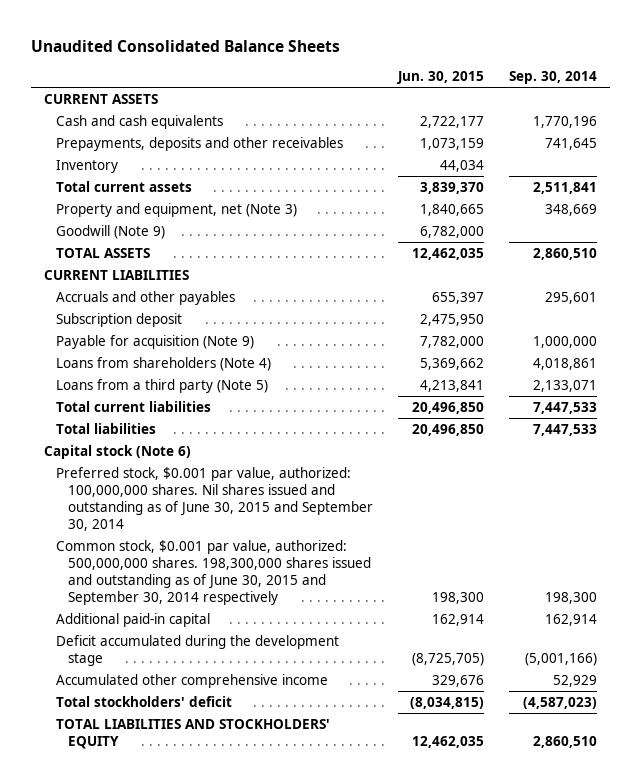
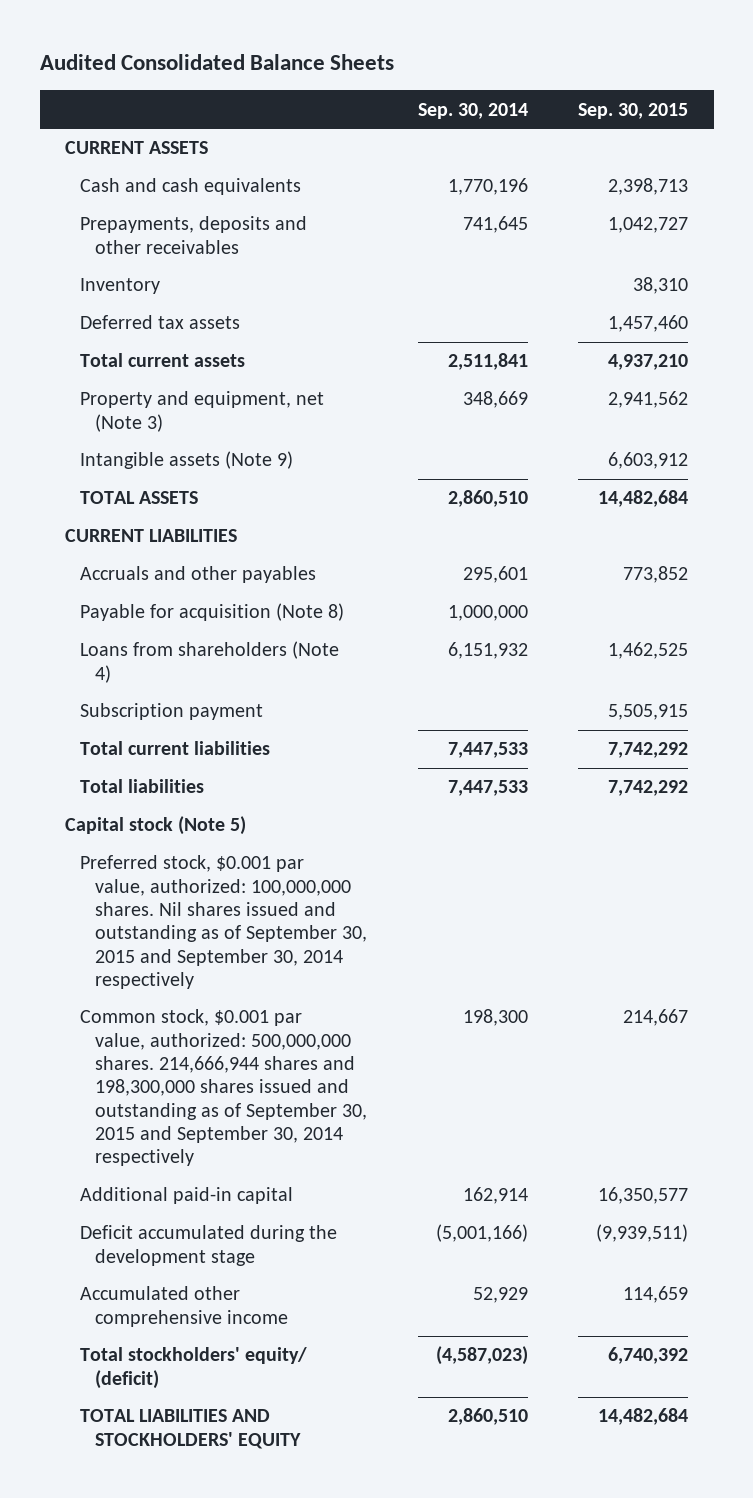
- Unaudited Consolidated Balance Sheets
+ Audited Consolidated Balance Sheets
- | Jun. 30, 2015 | Sep. 30, 2014
+ | Sep. 30, 2014 | Sep. 30, 2015
+ Deferred tax assets | | 1,457,460
- Goodwill (Note 9) | 6,782,000 |
+ Intangible assets (Note 9) | | 6,603,912
- Subscription deposit | 2,475,950 |
- Payable for acquisition (Note 9) | 7,782,000 | 1,000,000
- Loans from shareholders (Note 4) | 5,369,662 | 4,018,861
- Loans from a third party (Note 5) | 4,213,841 | 2,133,071
+ Payable for acquisition (Note 8) | 1,000,000 |
+ Loans from shareholders (Note 4) | 6,151,932 | 1,462,525
+ Subscription payment | | 5,505,915
- Capital stock (Note 6)
- Preferred stock, $0.001 par value, authorized: 100,000,000 shares. Nil shares issued and outstanding as of June 30, 2015 and September 30, 2014
- Common stock, $0.001 par value, authorized: 500,000,000 shares. 198,300,000 shares issued and outstanding as of June 30, 2015 and September 30, 2014 respectively | 198,300 | 198,300
+ Capital stock (Note 5)
+ Preferred stock, $0.001 par value, authorized: 100,000,000 shares. Nil shares issued and outstanding as of September 30, 2015 and September 30, 2014 respectively
+ Common stock, $0.001 par value, authorized: 500,000,000 shares. 214,666,944 shares and 198,300,000 shares issued and outstanding as of September 30, 2015 and September 30, 2014 respectively | 198,300 | 214,667
- Total stockholders' deficit | (8,034,815) | (4,587,023)
+ Total stockholders' equity/ (deficit) | (4,587,023) | 6,740,392

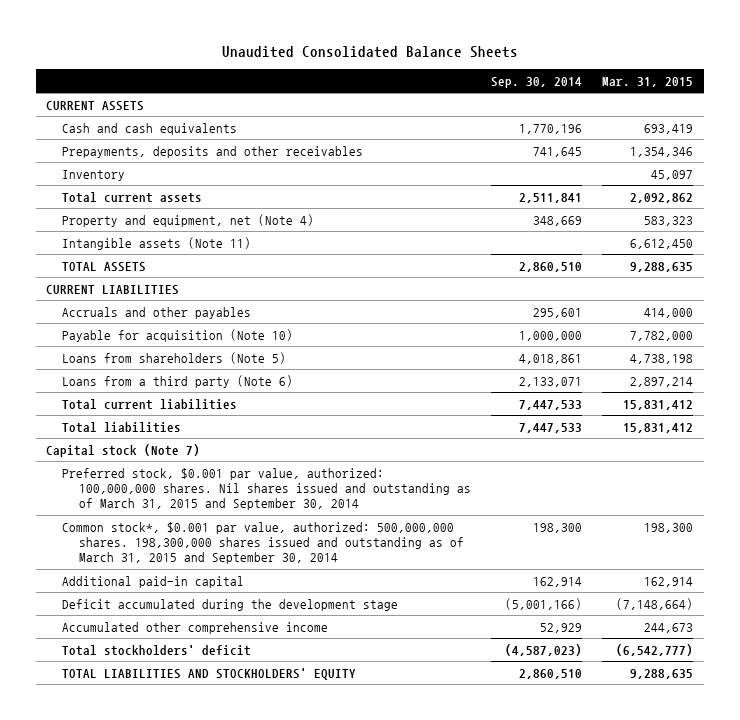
- Audited Consolidated Balance Sheets
+ Unaudited Consolidated Balance Sheets
- | Sep. 30, 2014 | Sep. 30, 2015
+ | Sep. 30, 2014 | Mar. 31, 2015
- Deferred tax assets | | 1,457,460
- Property and equipment, net (Note 3) | 348,669 | 2,941,562
- Intangible assets (Note 9) | | 6,603,912
+ Property and equipment, net (Note 4) | 348,669 | 583,323
+ Intangible assets (Note 11) | | 6,612,450
- Payable for acquisition (Note 8) | 1,000,000 |
- Loans from shareholders (Note 4) | 6,151,932 | 1,462,525
- Subscription payment | | 5,505,915
+ Payable for acquisition (Note 10) | 1,000,000 | 7,782,000
+ Loans from shareholders (Note 5) | 4,018,861 | 4,738,198
+ Loans from a third party (Note 6) | 2,133,071 | 2,897,214
- Capital stock (Note 5)
- Preferred stock, $0.001 par value, authorized: 100,000,000 shares. Nil shares issued and outstanding as of September 30, 2015 and September 30, 2014 respectively
- Common stock, $0.001 par value, authorized: 500,000,000 shares. 214,666,944 shares and 198,300,000 shares issued and outstanding as of September 30, 2015 and September 30, 2014 respectively | 198,300 | 214,667
+ Capital stock (Note 7)
+ Preferred stock, $0.001 par value, authorized: 100,000,000 shares. Nil shares issued and outstanding as of March 31, 2015 and September 30, 2014
+ Common stock*, $0.001 par value, authorized: 500,000,000 shares. 198,300,000 shares issued and outstanding as of March 31, 2015 and September 30, 2014 | 198,300 | 198,300
- Total stockholders' equity/ (deficit) | (4,587,023) | 6,740,392
+ Total stockholders' deficit | (4,587,023) | (6,542,777)

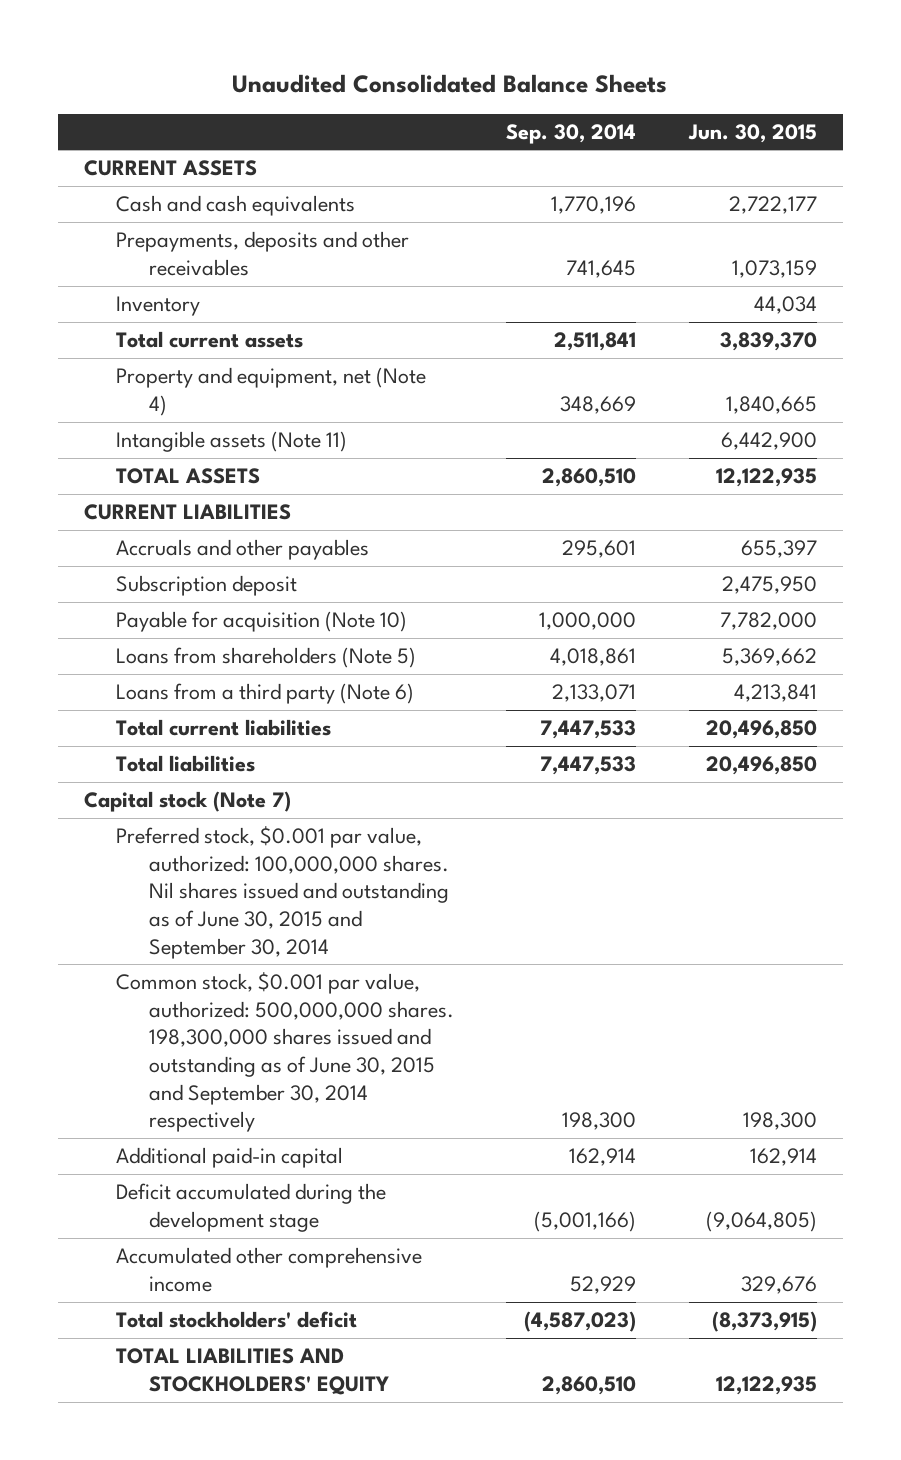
- | Sep. 30, 2014 | Mar. 31, 2015
+ | Sep. 30, 2014 | Jun. 30, 2015
+ Subscription deposit | | 2,475,950
- Preferred stock, $0.001 par value, authorized: 100,000,000 shares. Nil shares issued and outstanding as of March 31, 2015 and September 30, 2014
- Common stock*, $0.001 par value, authorized: 500,000,000 shares. 198,300,000 shares issued and outstanding as of March 31, 2015 and September 30, 2014 | 198,300 | 198,300
+ Preferred stock, $0.001 par value, authorized: 100,000,000 shares. Nil shares issued and outstanding as of June 30, 2015 and September 30, 2014
+ Common stock, $0.001 par value, authorized: 500,000,000 shares. 198,300,000 shares issued and outstanding as of June 30, 2015 and September 30, 2014 respectively | 198,300 | 198,300

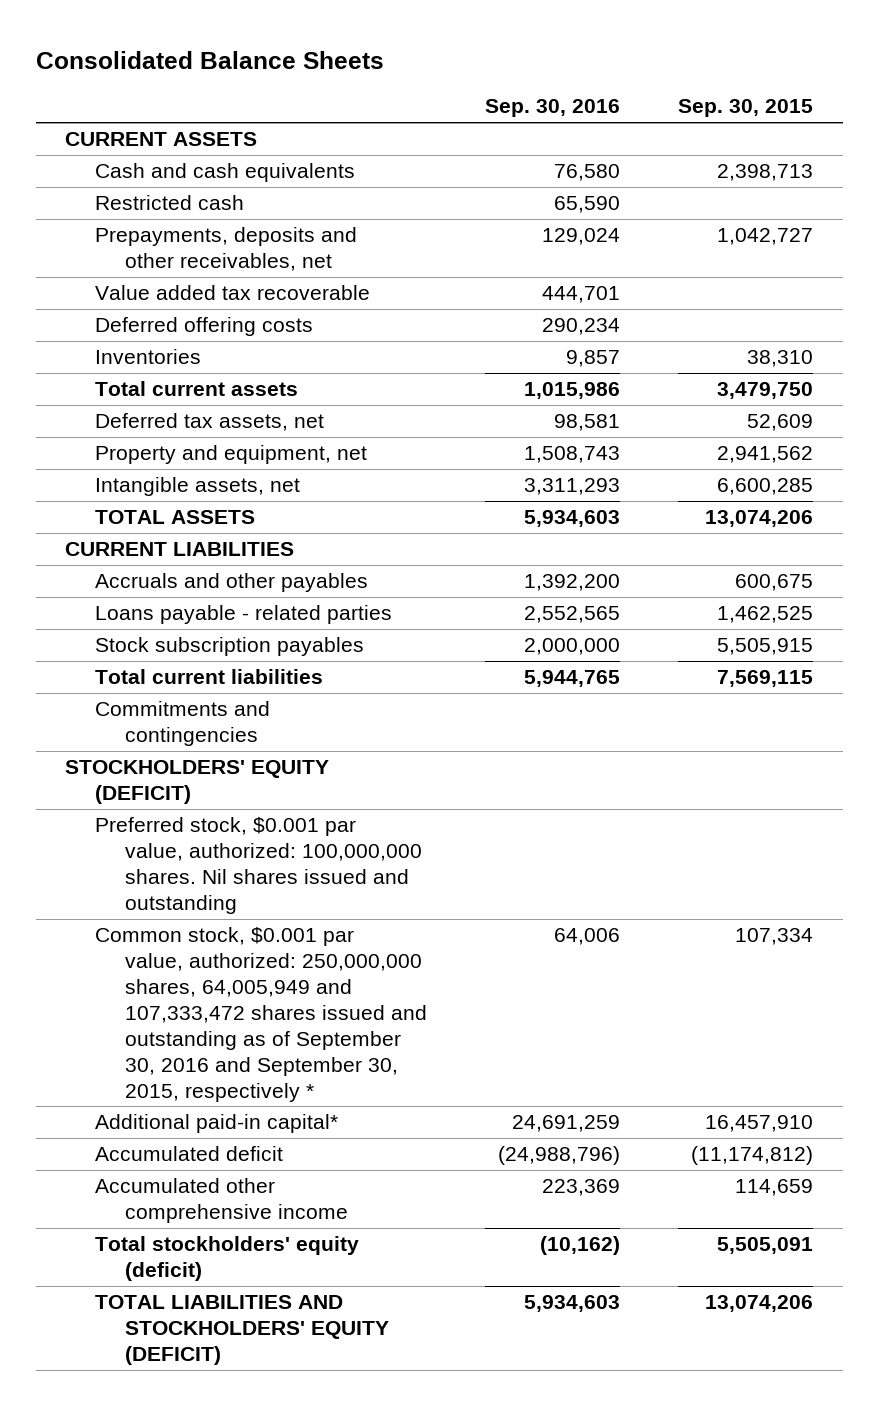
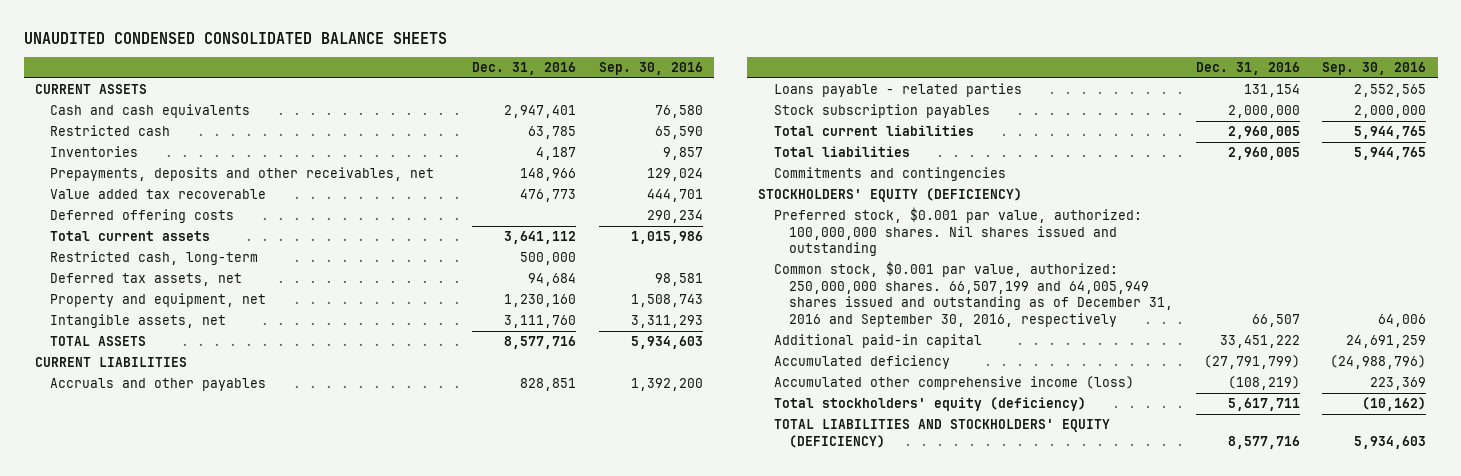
- Consolidated Balance Sheets
+ UNAUDITED CONDENSED CONSOLIDATED BALANCE SHEETS
- | Sep. 30, 2016 | Sep. 30, 2015
+ | Dec. 31, 2016 | Sep. 30, 2016
moved up: Inventories | 4,187 | 9,857
+ Restricted cash, long-term | 500,000 |
+ Total liabilities | 2,960,005 | 5,944,765
- STOCKHOLDERS' EQUITY (DEFICIT)
+ STOCKHOLDERS' EQUITY (DEFICIENCY)
- Common stock, $0.001 par value, authorized: 250,000,000 shares, 64,005,949 and 107,333,472 shares issued and outstanding as of September 30, 2016 and September 30, 2015, respectively * | 64,006 | 107,334
- Additional paid-in capital* | 24,691,259 | 16,457,910
- Accumulated deficit | (24,988,796) | (11,174,812)
- Accumulated other comprehensive income | 223,369 | 114,659
- Total stockholders' equity (deficit) | (10,162) | 5,505,091
- TOTAL LIABILITIES AND STOCKHOLDERS' EQUITY (DEFICIT) | 5,934,603 | 13,074,206
+ Common stock, $0.001 par value, authorized: 250,000,000 shares. 66,507,199 and 64,005,949 shares issued and outstanding as of December 31, 2016 and September 30, 2016, respectively | 66,507 | 64,006
+ Additional paid-in capital | 33,451,222 | 24,691,259
+ Accumulated deficiency | (27,791,799) | (24,988,796)
+ Accumulated other comprehensive income (loss) | (108,219) | 223,369
+ Total stockholders' equity (deficiency) | 5,617,711 | (10,162)
+ TOTAL LIABILITIES AND STOCKHOLDERS' EQUITY (DEFICIENCY) | 8,577,716 | 5,934,603

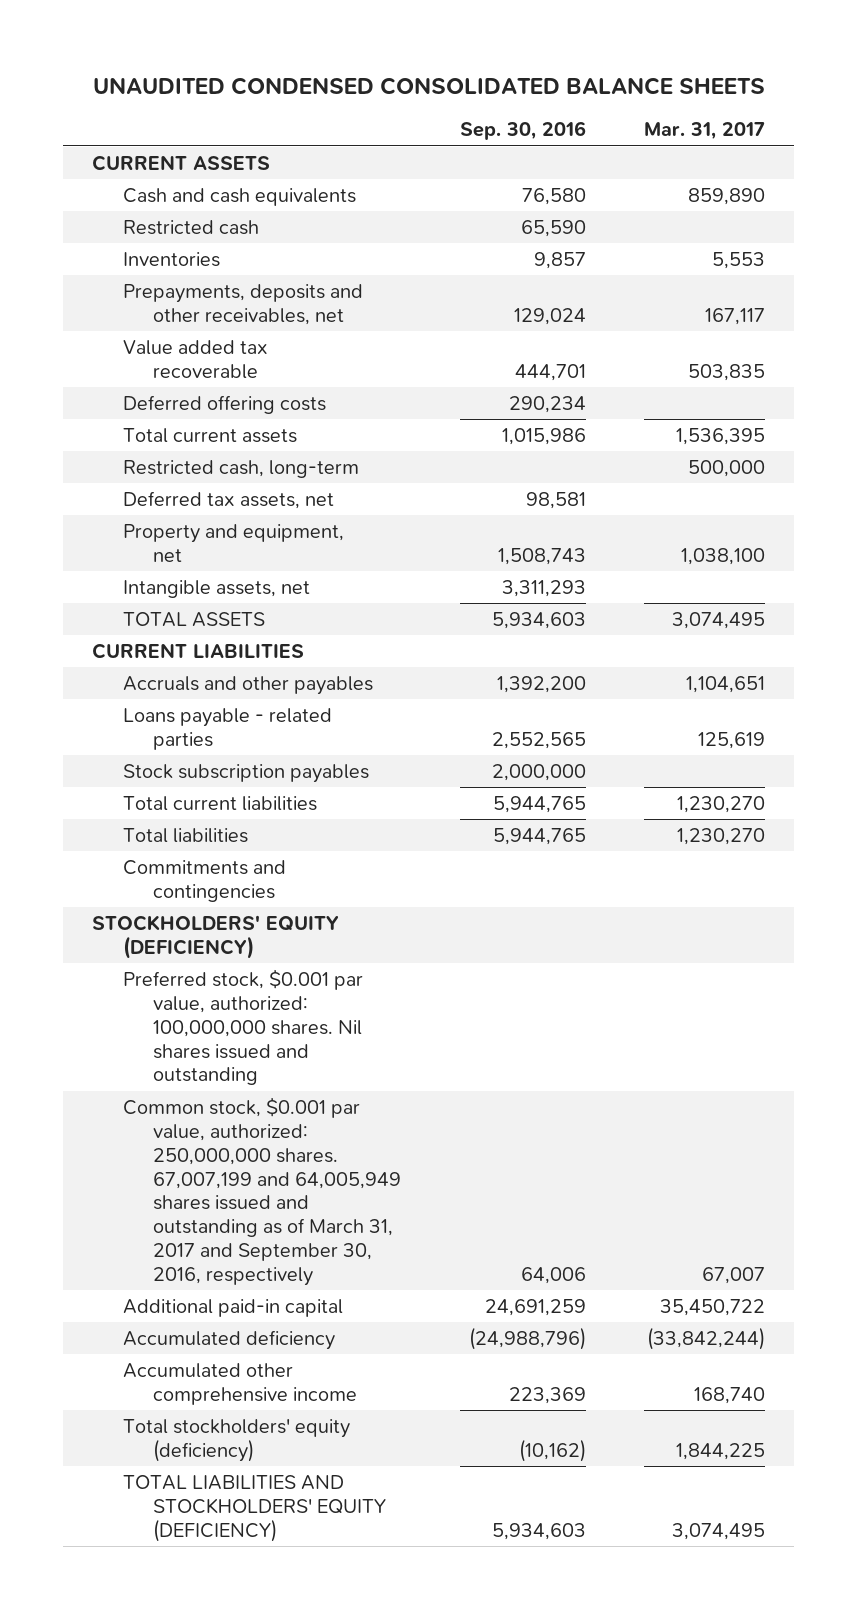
- | Dec. 31, 2016 | Sep. 30, 2016
+ | Sep. 30, 2016 | Mar. 31, 2017
- Common stock, $0.001 par value, authorized: 250,000,000 shares. 66,507,199 and 64,005,949 shares issued and outstanding as of December 31, 2016 and September 30, 2016, respectively | 66,507 | 64,006
+ Common stock, $0.001 par value, authorized: 250,000,000 shares. 67,007,199 and 64,005,949 shares issued and outstanding as of March 31, 2017 and September 30, 2016, respectively | 64,006 | 67,007
- Accumulated other comprehensive income (loss) | (108,219) | 223,369
+ Accumulated other comprehensive income | 223,369 | 168,740

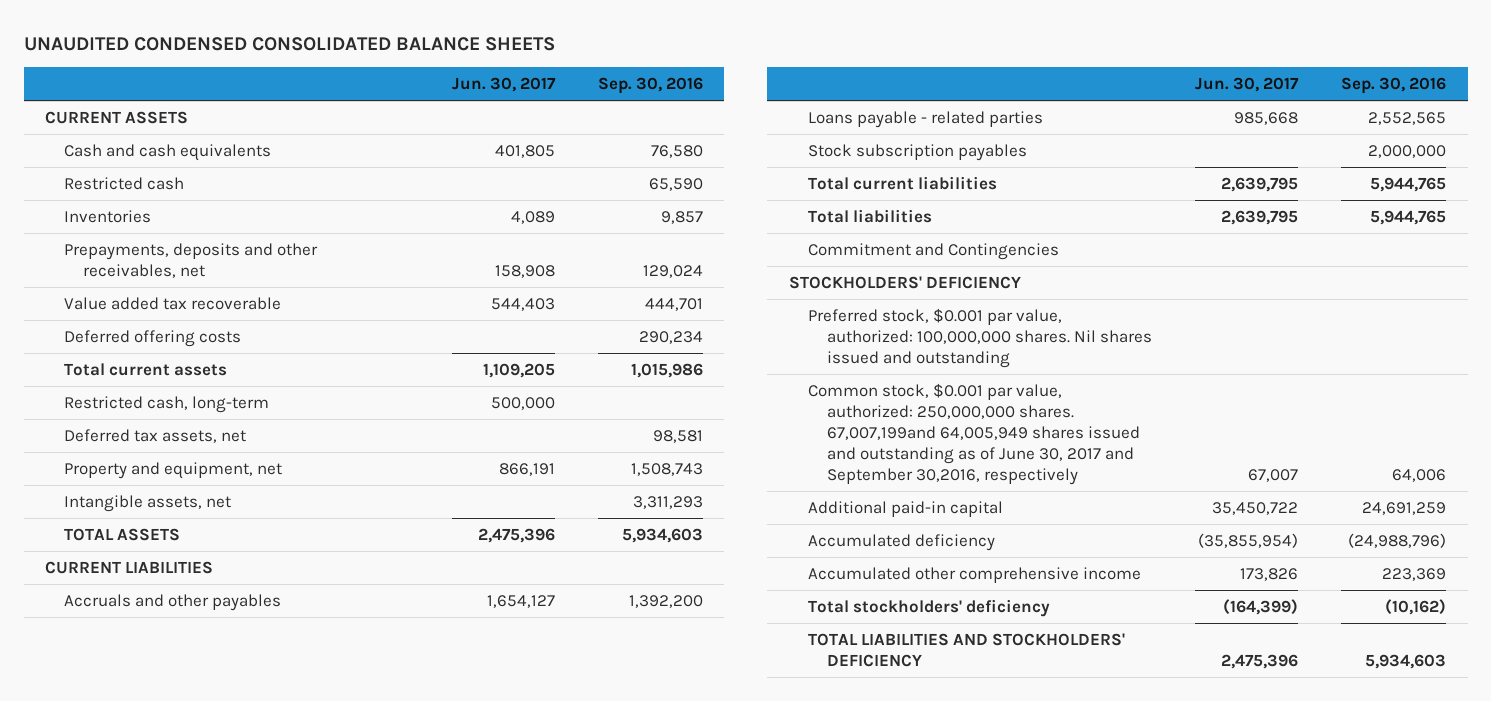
- | Sep. 30, 2016 | Mar. 31, 2017
+ | Jun. 30, 2017 | Sep. 30, 2016
- Commitments and contingencies
- STOCKHOLDERS' EQUITY (DEFICIENCY)
+ Commitment and Contingencies
+ STOCKHOLDERS' DEFICIENCY
- Common stock, $0.001 par value, authorized: 250,000,000 shares. 67,007,199 and 64,005,949 shares issued and outstanding as of March 31, 2017 and September 30, 2016, respectively | 64,006 | 67,007
+ Common stock, $0.001 par value, authorized: 250,000,000 shares. 67,007,199and 64,005,949 shares issued and outstanding as of June 30, 2017 and September 30,2016, respectively | 67,007 | 64,006
- Total stockholders' equity (deficiency) | (10,162) | 1,844,225
- TOTAL LIABILITIES AND STOCKHOLDERS' EQUITY (DEFICIENCY) | 5,934,603 | 3,074,495
+ Total stockholders' deficiency | (164,399) | (10,162)
+ TOTAL LIABILITIES AND STOCKHOLDERS' DEFICIENCY | 2,475,396 | 5,934,603

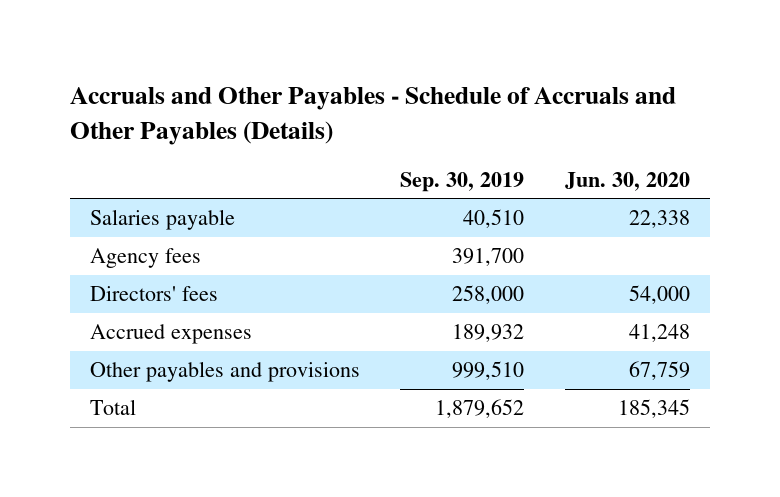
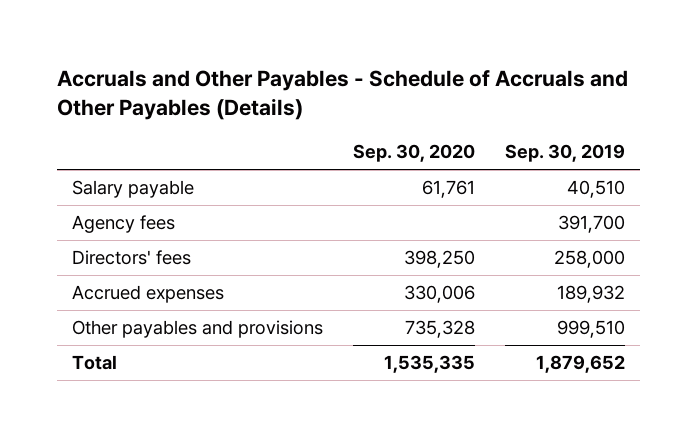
- | Sep. 30, 2019 | Jun. 30, 2020
+ | Sep. 30, 2020 | Sep. 30, 2019
- Salaries payable | 40,510 | 22,338
+ Salary payable | 61,761 | 40,510

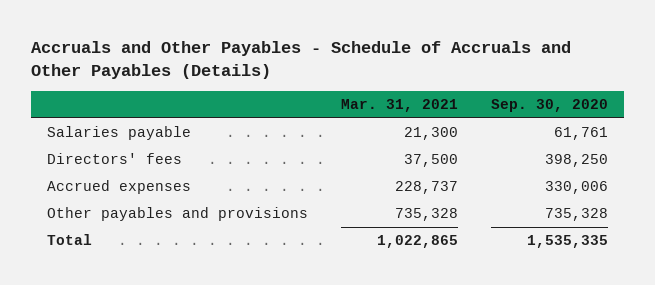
- | Sep. 30, 2020 | Sep. 30, 2019
+ | Mar. 31, 2021 | Sep. 30, 2020
- Salary payable | 61,761 | 40,510
- Agency fees | | 391,700
+ Salaries payable | 21,300 | 61,761

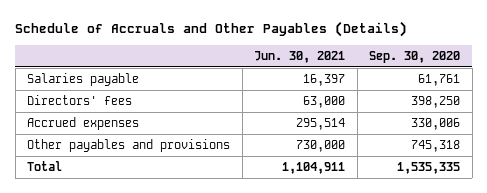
- Accruals and Other Payables - Schedule of Accruals and Other Payables (Details)
+ Schedule of Accruals and Other Payables (Details)
- | Mar. 31, 2021 | Sep. 30, 2020
+ | Jun. 30, 2021 | Sep. 30, 2020
- Other payables and provisions | 735,328 | 735,328
+ Other payables and provisions | 730,000 | 745,318

